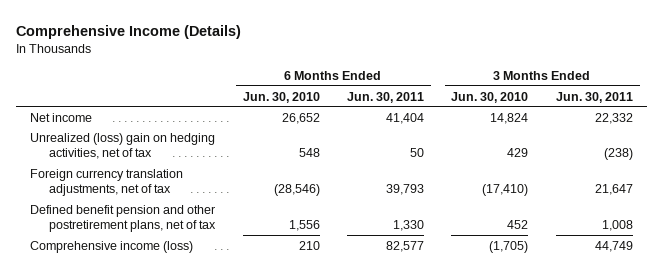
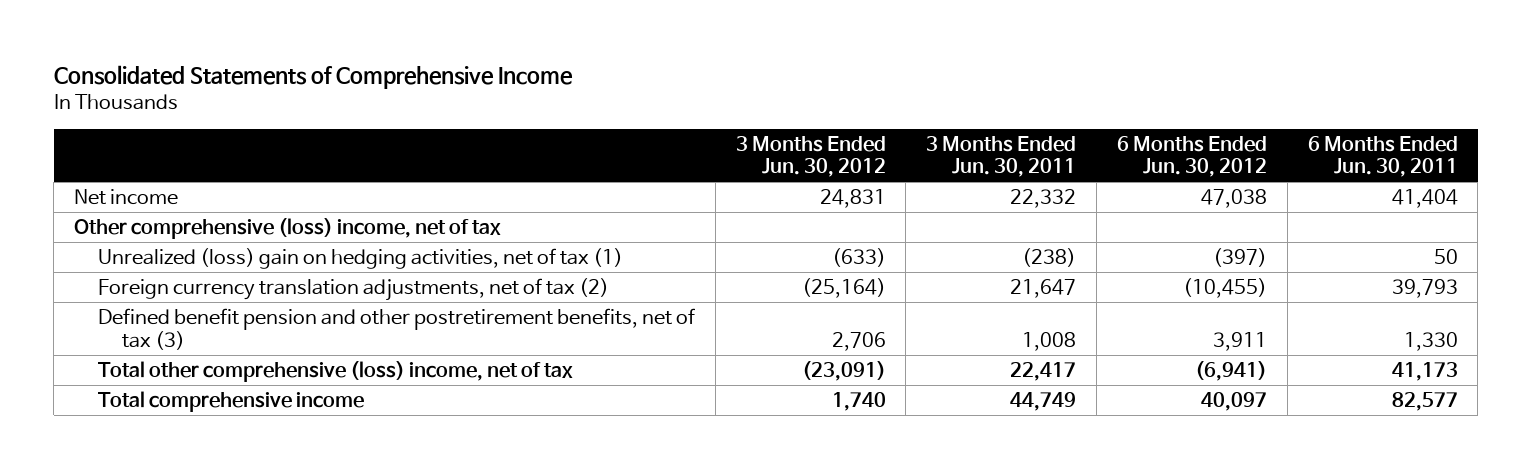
- Comprehensive Income (Details)
+ Consolidated Statements of Comprehensive Income
- | 6 Months Ended Jun. 30, 2010 | 6 Months Ended Jun. 30, 2011 | 3 Months Ended Jun. 30, 2010 | 3 Months Ended Jun. 30, 2011
+ | 3 Months Ended Jun. 30, 2012 | 3 Months Ended Jun. 30, 2011 | 6 Months Ended Jun. 30, 2012 | 6 Months Ended Jun. 30, 2011
- Unrealized (loss) gain on hedging activities, net of tax | 548 | 50 | 429 | (238)
- Foreign currency translation adjustments, net of tax | (28,546) | 39,793 | (17,410) | 21,647
- Defined benefit pension and other postretirement plans, net of tax | 1,556 | 1,330 | 452 | 1,008
- Comprehensive income (loss) | 210 | 82,577 | (1,705) | 44,749
+ Other comprehensive (loss) income, net of tax
+ Unrealized (loss) gain on hedging activities, net of tax (1) | (633) | (238) | (397) | 50
+ Foreign currency translation adjustments, net of tax (2) | (25,164) | 21,647 | (10,455) | 39,793
+ Defined benefit pension and other postretirement benefits, net of tax (3) | 2,706 | 1,008 | 3,911 | 1,330
+ Total other comprehensive (loss) income, net of tax | (23,091) | 22,417 | (6,941) | 41,173
+ Total comprehensive income | 1,740 | 44,749 | 40,097 | 82,577

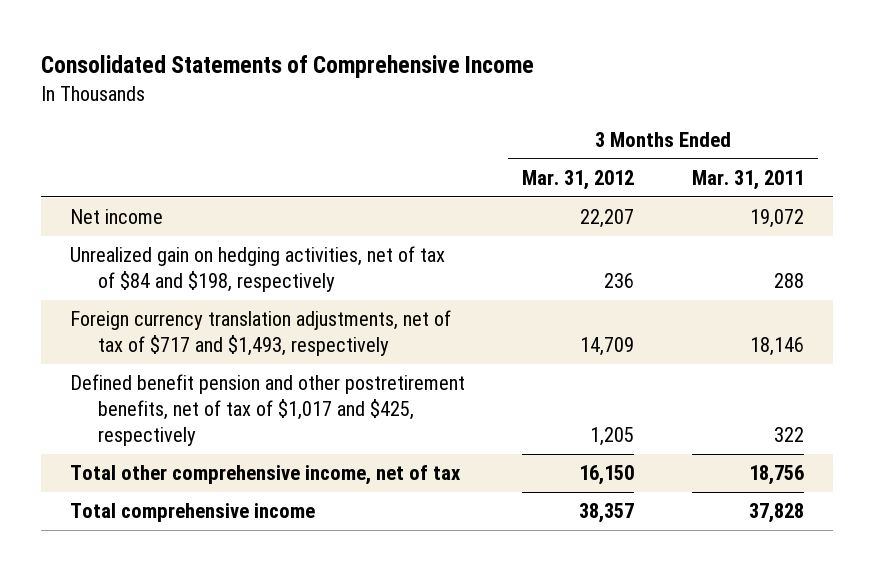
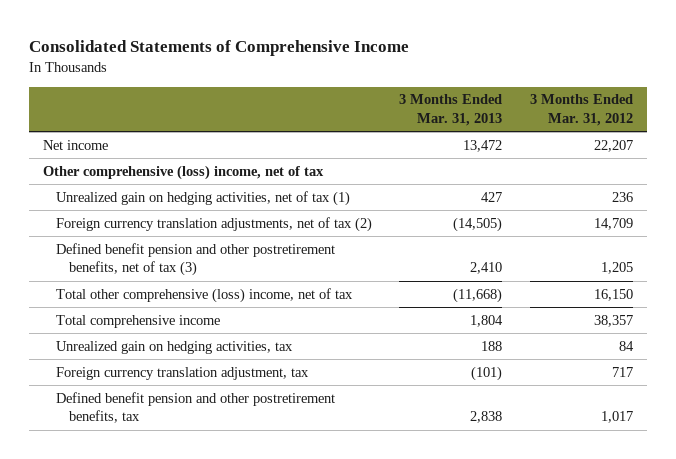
- | 3 Months Ended Mar. 31, 2012 | 3 Months Ended Mar. 31, 2011
+ | 3 Months Ended Mar. 31, 2013 | 3 Months Ended Mar. 31, 2012
- Unrealized gain on hedging activities, net of tax of $84 and $198, respectively | 236 | 288
- Foreign currency translation adjustments, net of tax of $717 and $1,493, respectively | 14,709 | 18,146
- Defined benefit pension and other postretirement benefits, net of tax of $1,017 and $425, respectively | 1,205 | 322
- Total other comprehensive income, net of tax | 16,150 | 18,756
+ Other comprehensive (loss) income, net of tax
+ Unrealized gain on hedging activities, net of tax (1) | 427 | 236
+ Foreign currency translation adjustments, net of tax (2) | (14,505) | 14,709
+ Defined benefit pension and other postretirement benefits, net of tax (3) | 2,410 | 1,205
+ Total other comprehensive (loss) income, net of tax | (11,668) | 16,150
+ Unrealized gain on hedging activities, tax | 188 | 84
+ Foreign currency translation adjustment, tax | (101) | 717
+ Defined benefit pension and other postretirement benefits, tax | 2,838 | 1,017

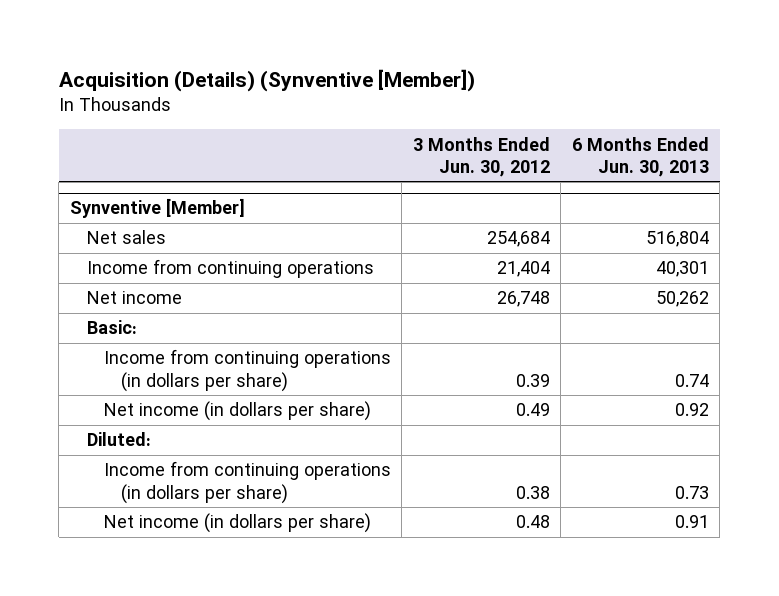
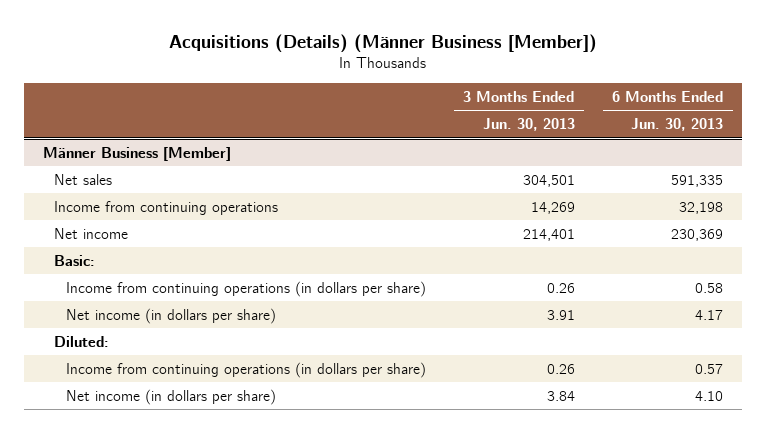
- Acquisition (Details) (Synventive [Member])
+ Acquisitions (Details) (Männer Business [Member])
- | 3 Months Ended Jun. 30, 2012 | 6 Months Ended Jun. 30, 2013
+ | 3 Months Ended Jun. 30, 2013 | 6 Months Ended Jun. 30, 2013
- Synventive [Member]
- Net sales | 254,684 | 516,804
- Income from continuing operations | 21,404 | 40,301
- Net income | 26,748 | 50,262
+ Männer Business [Member]
+ Net sales | 304,501 | 591,335
+ Income from continuing operations | 14,269 | 32,198
+ Net income | 214,401 | 230,369
- Income from continuing operations (in dollars per share) | 0.39 | 0.74
- Net income (in dollars per share) | 0.49 | 0.92
+ Income from continuing operations (in dollars per share) | 0.26 | 0.58
+ Net income (in dollars per share) | 3.91 | 4.17
- Income from continuing operations (in dollars per share) | 0.38 | 0.73
- Net income (in dollars per share) | 0.48 | 0.91
+ Income from continuing operations (in dollars per share) | 0.26 | 0.57
+ Net income (in dollars per share) | 3.84 | 4.10

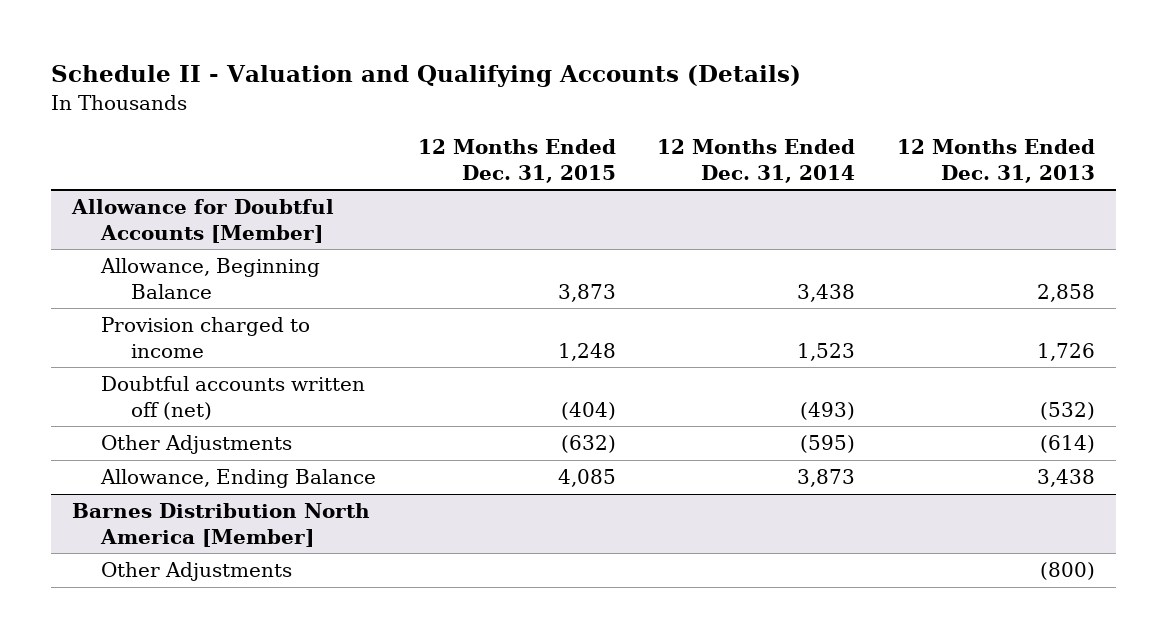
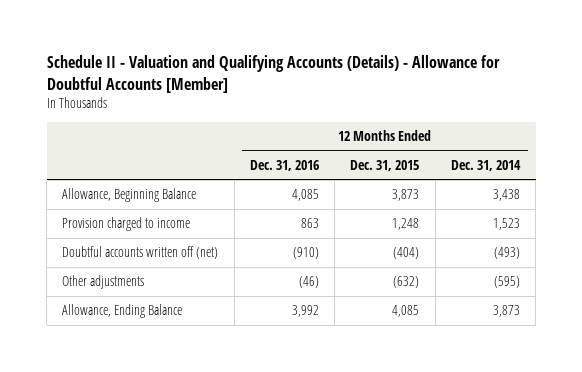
- Schedule II - Valuation and Qualifying Accounts (Details)
+ Schedule II - Valuation and Qualifying Accounts (Details) - Allowance for Doubtful Accounts [Member]
- | 12 Months Ended Dec. 31, 2015 | 12 Months Ended Dec. 31, 2014 | 12 Months Ended Dec. 31, 2013
+ | 12 Months Ended Dec. 31, 2016 | 12 Months Ended Dec. 31, 2015 | 12 Months Ended Dec. 31, 2014
- Allowance for Doubtful Accounts [Member]
- Other Adjustments | (632) | (595) | (614)
+ Other adjustments | (46) | (632) | (595)
- Barnes Distribution North America [Member]
- Other Adjustments | | | (800)

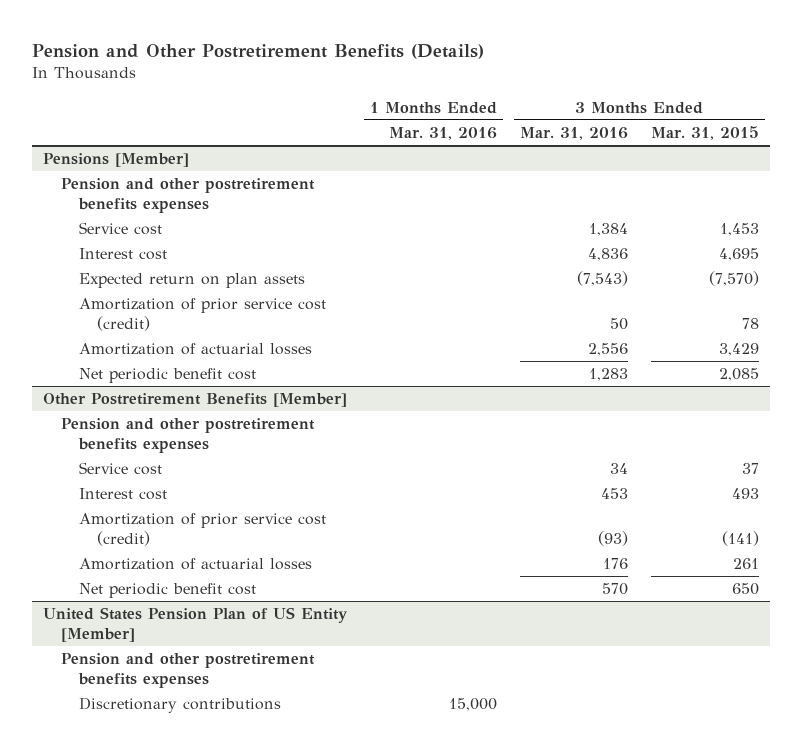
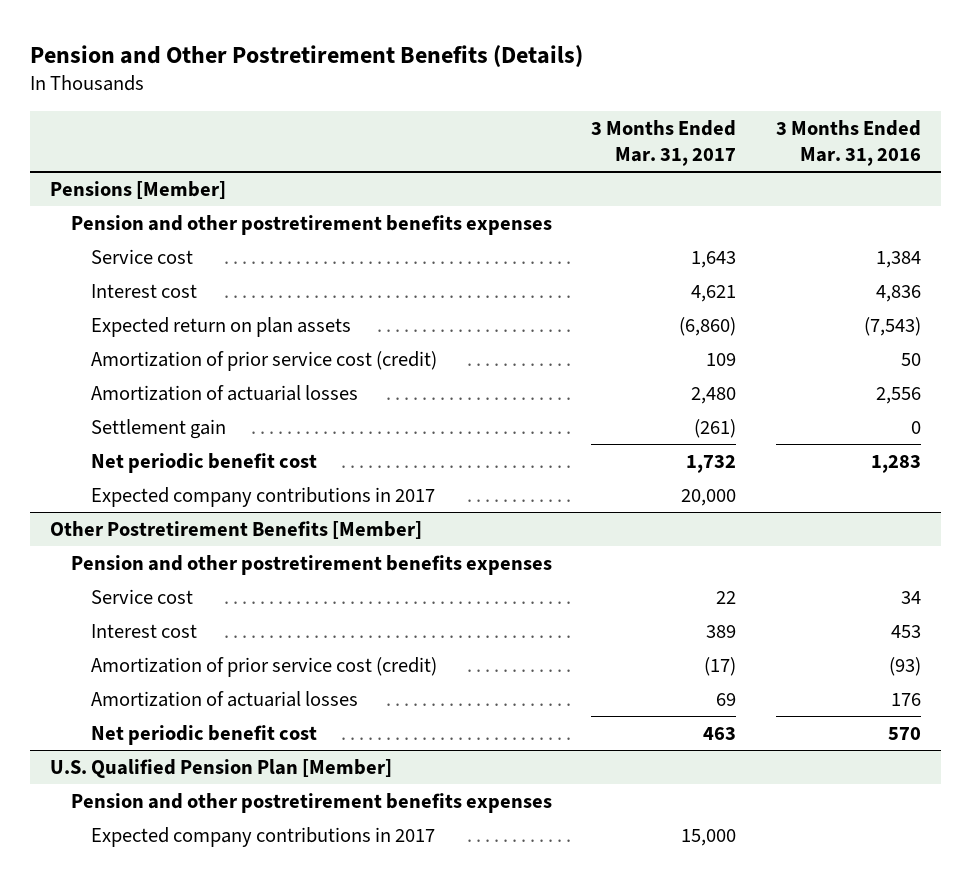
- | 1 Months Ended Mar. 31, 2016 | 3 Months Ended Mar. 31, 2016 | 3 Months Ended Mar. 31, 2015
+ | 3 Months Ended Mar. 31, 2017 | 3 Months Ended Mar. 31, 2016
@ Pensions [Member]
+ Settlement gain | (261) | 0
+ Expected company contributions in 2017 | 20,000 |
- United States Pension Plan of US Entity [Member]
+ U.S. Qualified Pension Plan [Member]
- Discretionary contributions | 15,000 | |
+ Expected company contributions in 2017 | 15,000 |

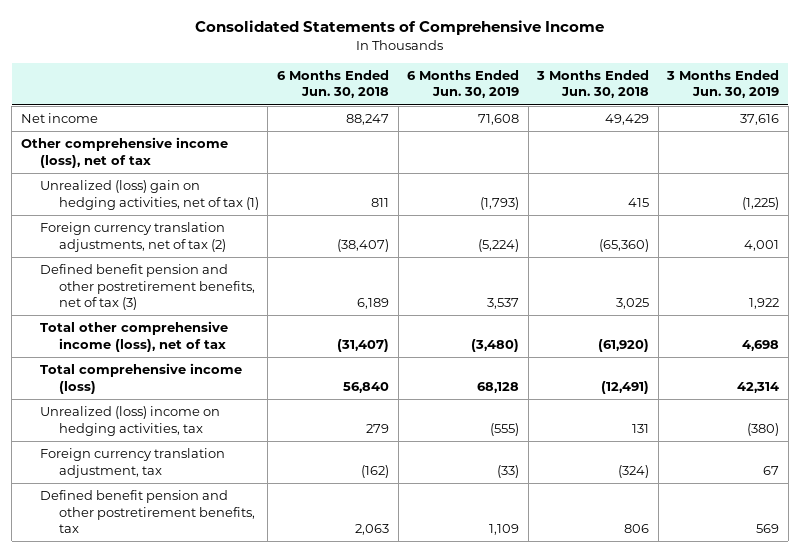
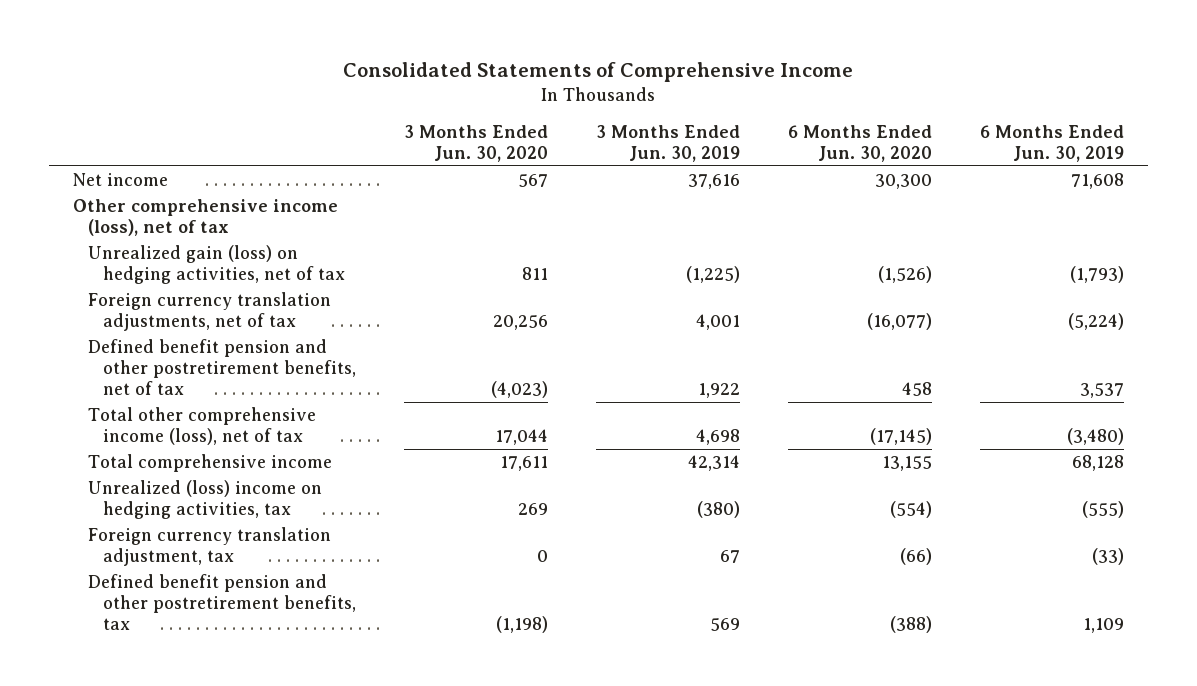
- | 6 Months Ended Jun. 30, 2018 | 6 Months Ended Jun. 30, 2019 | 3 Months Ended Jun. 30, 2018 | 3 Months Ended Jun. 30, 2019
+ | 3 Months Ended Jun. 30, 2020 | 3 Months Ended Jun. 30, 2019 | 6 Months Ended Jun. 30, 2020 | 6 Months Ended Jun. 30, 2019
- Unrealized (loss) gain on hedging activities, net of tax (1) | 811 | (1,793) | 415 | (1,225)
- Foreign currency translation adjustments, net of tax (2) | (38,407) | (5,224) | (65,360) | 4,001
- Defined benefit pension and other postretirement benefits, net of tax (3) | 6,189 | 3,537 | 3,025 | 1,922
+ Unrealized gain (loss) on hedging activities, net of tax | 811 | (1,225) | (1,526) | (1,793)
+ Foreign currency translation adjustments, net of tax | 20,256 | 4,001 | (16,077) | (5,224)
+ Defined benefit pension and other postretirement benefits, net of tax | (4,023) | 1,922 | 458 | 3,537
- Total comprehensive income (loss) | 56,840 | 68,128 | (12,491) | 42,314
+ Total comprehensive income | 17,611 | 42,314 | 13,155 | 68,128

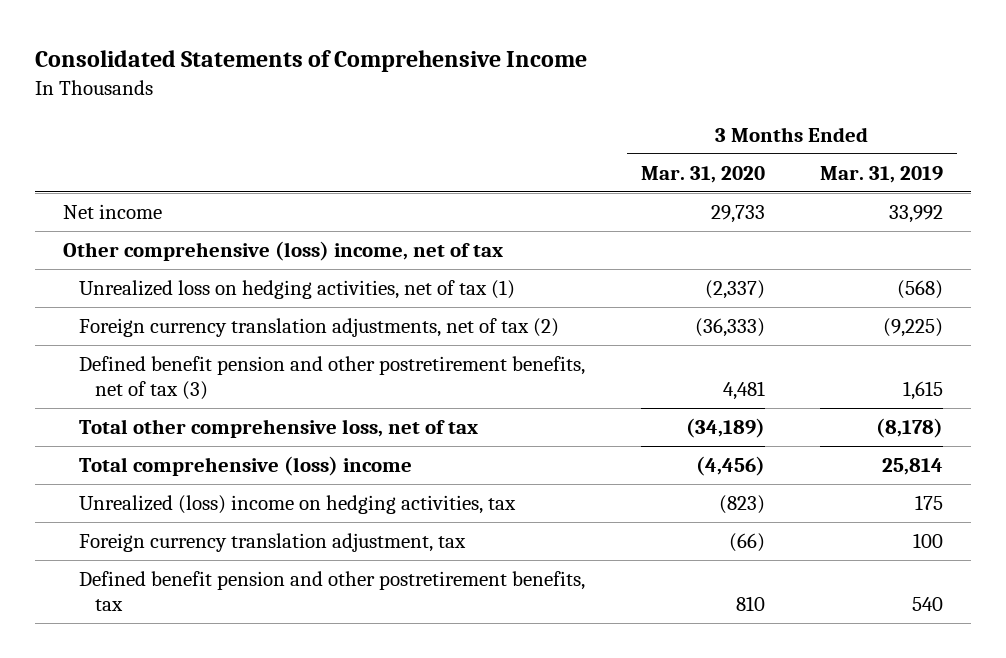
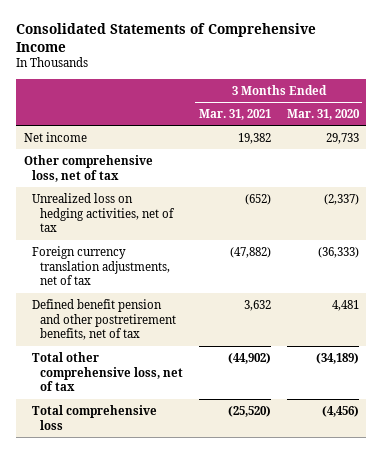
- | 3 Months Ended Mar. 31, 2020 | 3 Months Ended Mar. 31, 2019
+ | 3 Months Ended Mar. 31, 2021 | 3 Months Ended Mar. 31, 2020
- Other comprehensive (loss) income, net of tax
- Unrealized loss on hedging activities, net of tax (1) | (2,337) | (568)
- Foreign currency translation adjustments, net of tax (2) | (36,333) | (9,225)
- Defined benefit pension and other postretirement benefits, net of tax (3) | 4,481 | 1,615
+ Other comprehensive loss, net of tax
+ Unrealized loss on hedging activities, net of tax | (652) | (2,337)
+ Foreign currency translation adjustments, net of tax | (47,882) | (36,333)
+ Defined benefit pension and other postretirement benefits, net of tax | 3,632 | 4,481
- Total comprehensive (loss) income | (4,456) | 25,814
- Unrealized (loss) income on hedging activities, tax | (823) | 175
- Foreign currency translation adjustment, tax | (66) | 100
- Defined benefit pension and other postretirement benefits, tax | 810 | 540
+ Total comprehensive loss | (25,520) | (4,456)

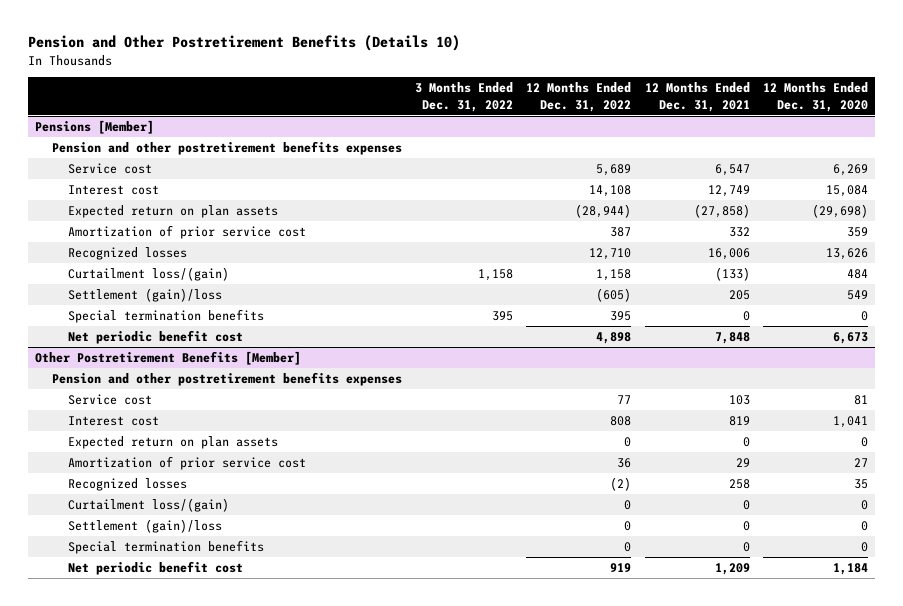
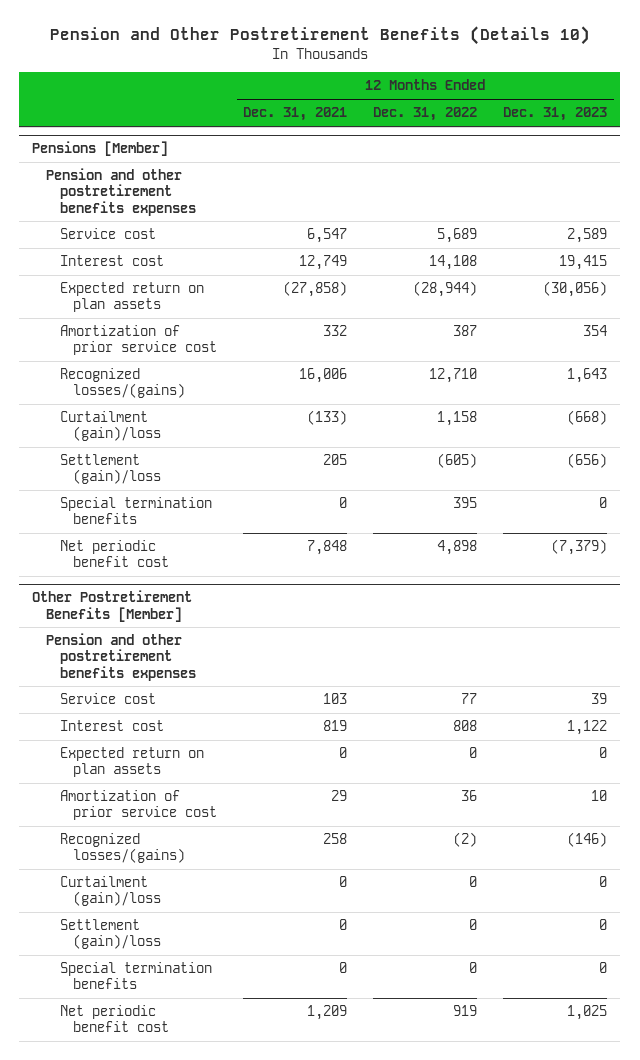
- | 3 Months Ended Dec. 31, 2022 | 12 Months Ended Dec. 31, 2022 | 12 Months Ended Dec. 31, 2021 | 12 Months Ended Dec. 31, 2020
+ | 12 Months Ended Dec. 31, 2021 | 12 Months Ended Dec. 31, 2022 | 12 Months Ended Dec. 31, 2023
@ Pensions [Member]
- Recognized losses | | 12,710 | 16,006 | 13,626
- Curtailment loss/(gain) | 1,158 | 1,158 | (133) | 484
+ Recognized losses/(gains) | 16,006 | 12,710 | 1,643
+ Curtailment (gain)/loss | (133) | 1,158 | (668)
@ Other Postretirement Benefits [Member]
- Recognized losses | | (2) | 258 | 35
- Curtailment loss/(gain) | | 0 | 0 | 0
+ Recognized losses/(gains) | 258 | (2) | (146)
+ Curtailment (gain)/loss | 0 | 0 | 0

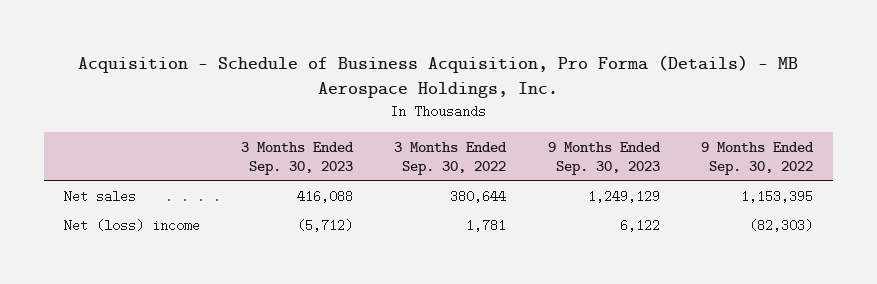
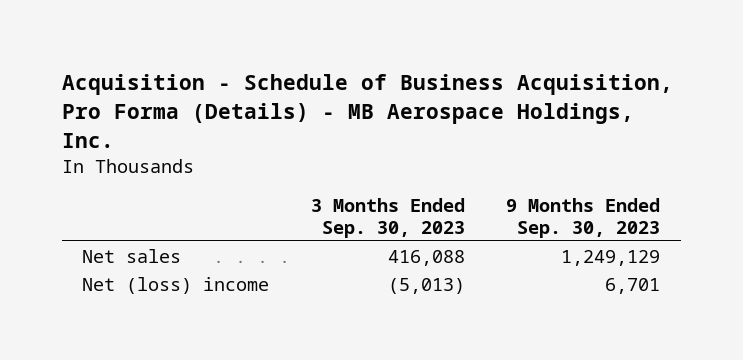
- | 3 Months Ended Sep. 30, 2023 | 3 Months Ended Sep. 30, 2022 | 9 Months Ended Sep. 30, 2023 | 9 Months Ended Sep. 30, 2022
+ | 3 Months Ended Sep. 30, 2023 | 9 Months Ended Sep. 30, 2023
- Net (loss) income | (5,712) | 1,781 | 6,122 | (82,303)
+ Net (loss) income | (5,013) | 6,701

